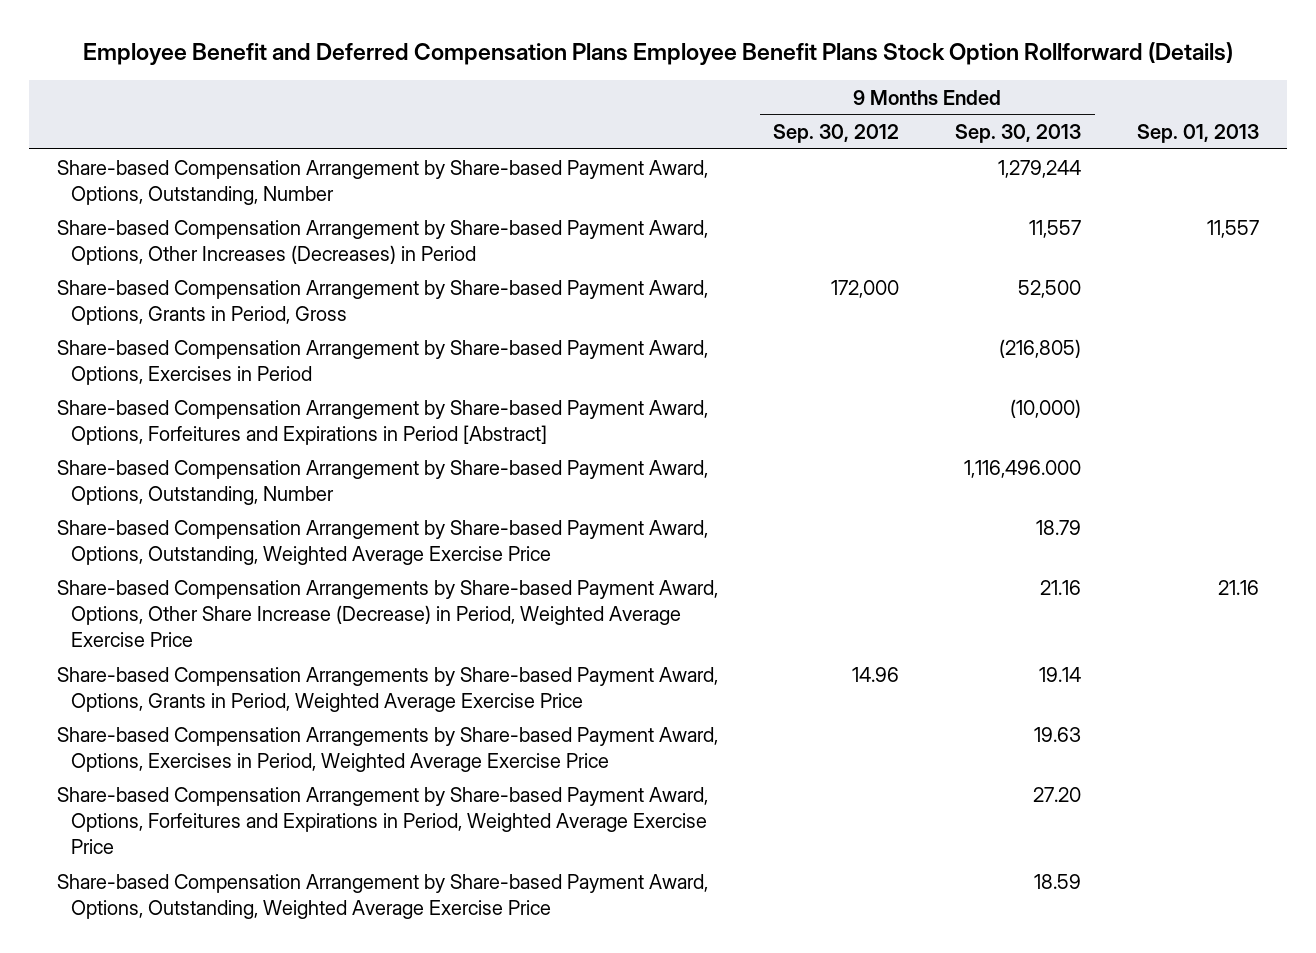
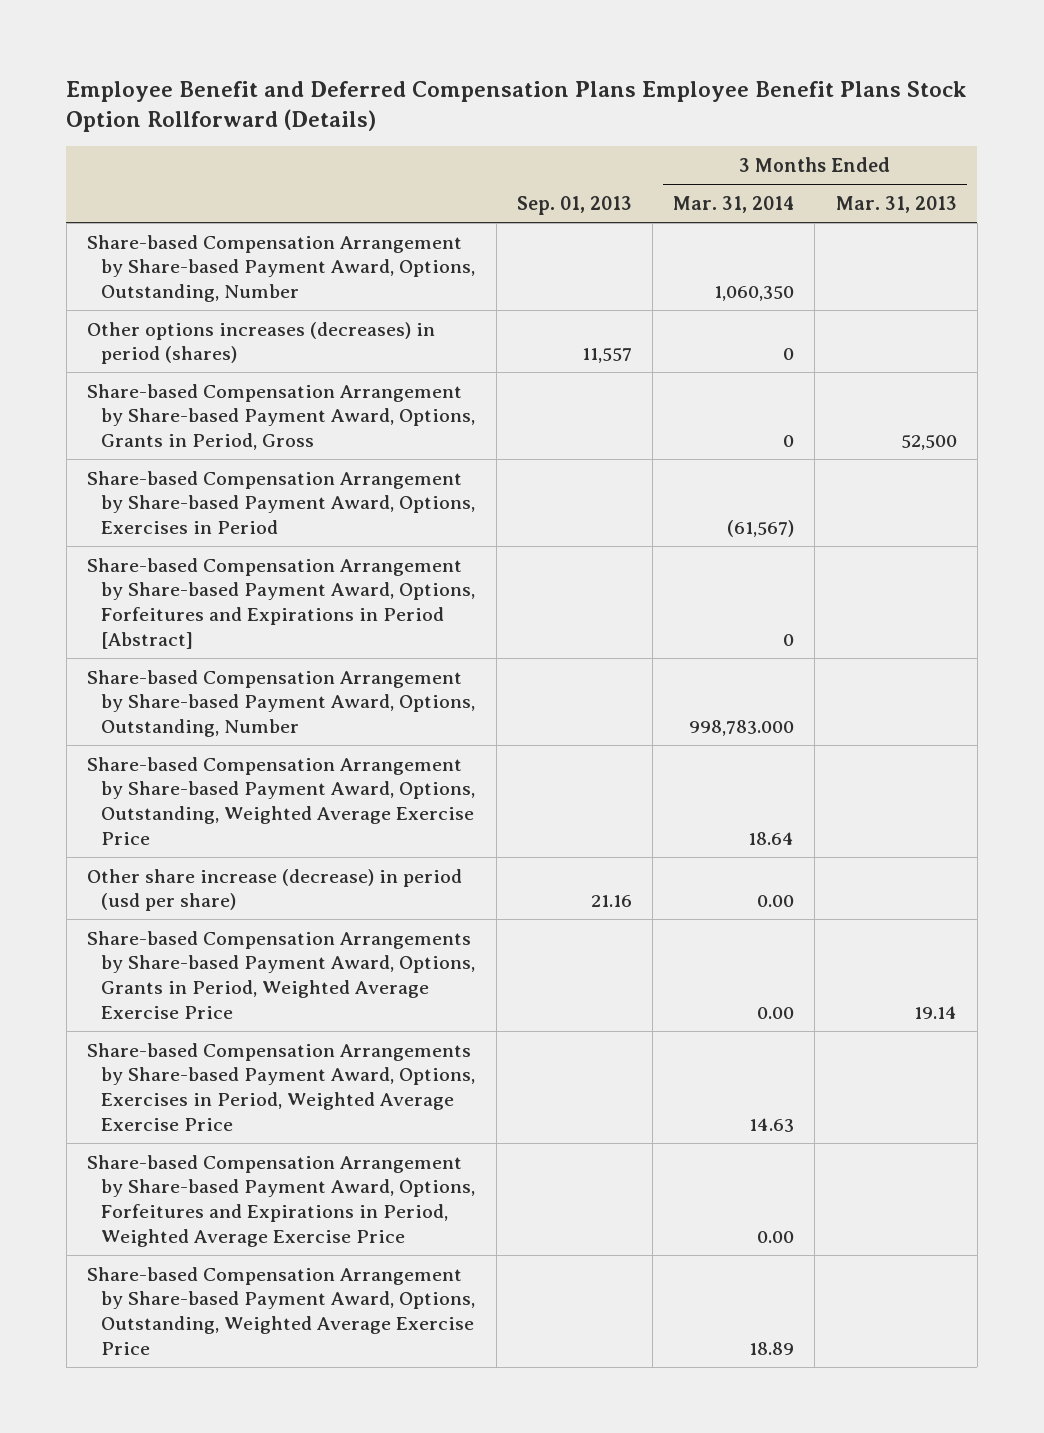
- | 9 Months Ended Sep. 30, 2012 | 9 Months Ended Sep. 30, 2013 | Sep. 01, 2013
+ | Sep. 01, 2013 | 3 Months Ended Mar. 31, 2014 | 3 Months Ended Mar. 31, 2013
- Share-based Compensation Arrangement by Share-based Payment Award, Options, Other Increases (Decreases) in Period | | 11,557 | 11,557
+ Other options increases (decreases) in period (shares) | 11,557 | 0 |
- Share-based Compensation Arrangements by Share-based Payment Award, Options, Other Share Increase (Decrease) in Period, Weighted Average Exercise Price | | 21.16 | 21.16
+ Other share increase (decrease) in period (usd per share) | 21.16 | 0.00 |

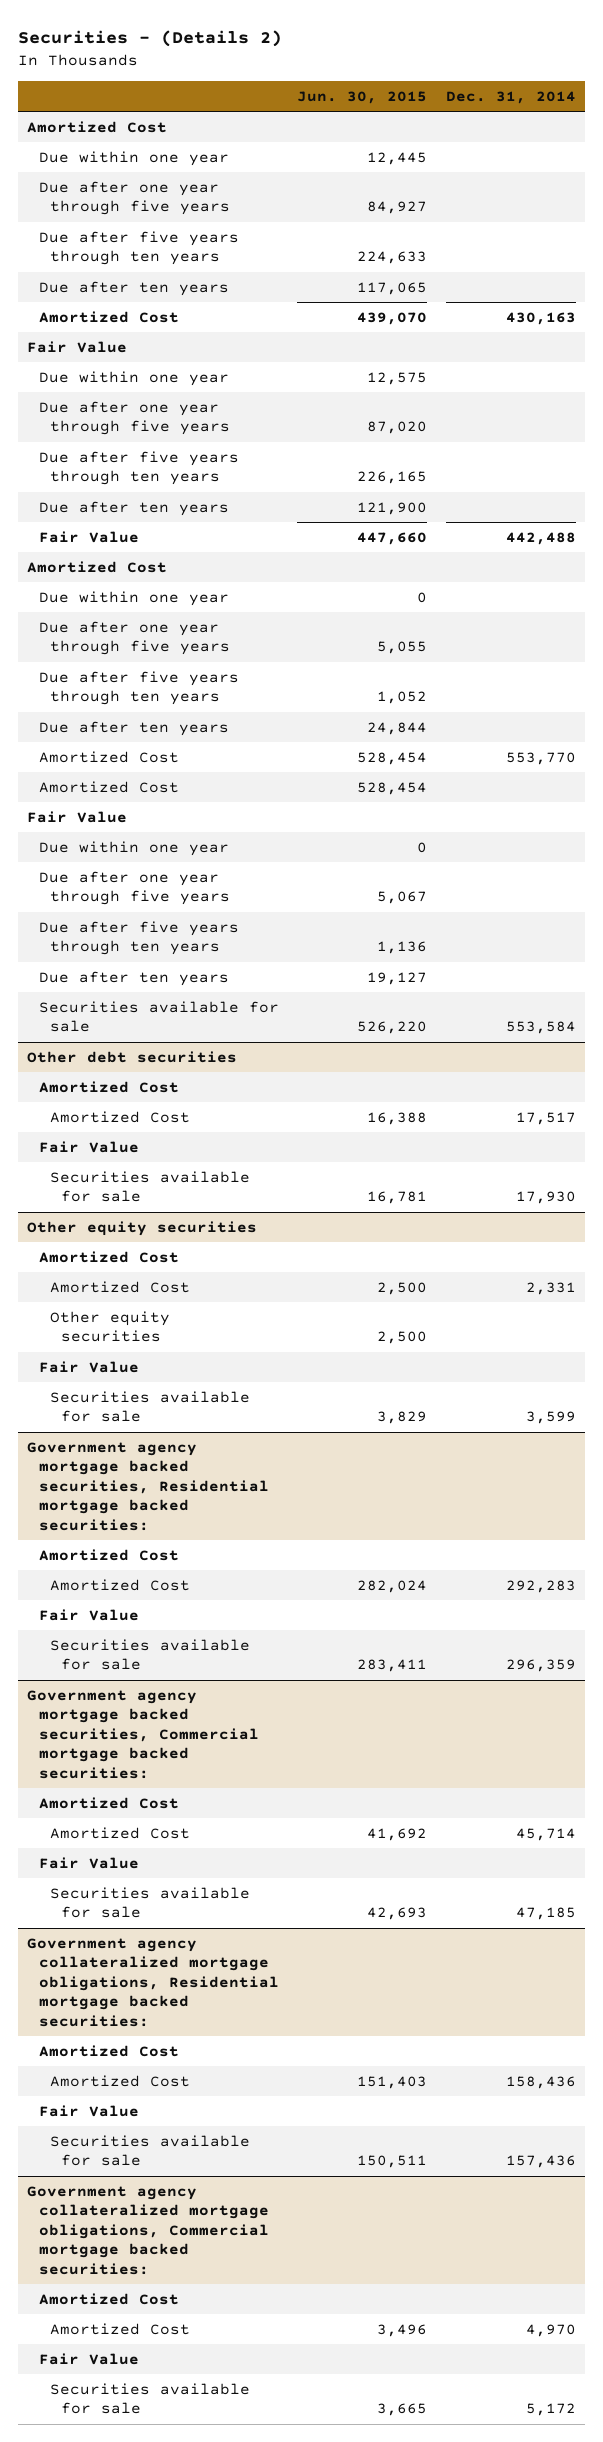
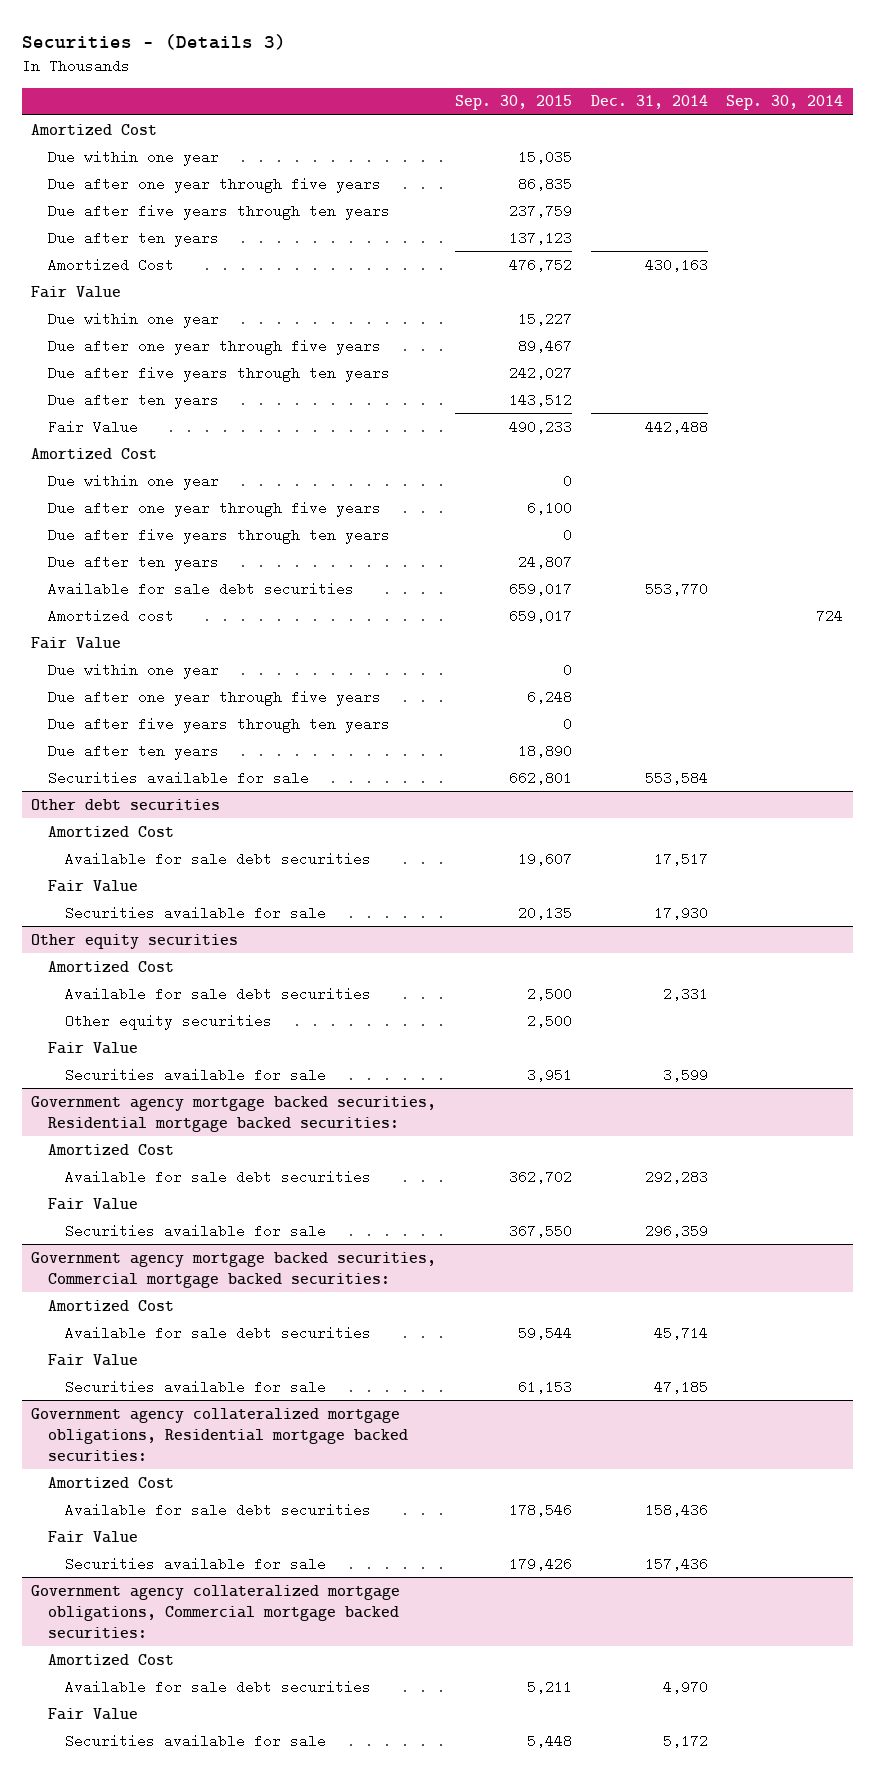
- Securities - (Details 2)
+ Securities - (Details 3)
- | Jun. 30, 2015 | Dec. 31, 2014
+ | Sep. 30, 2015 | Dec. 31, 2014 | Sep. 30, 2014
- Amortized Cost | 528,454 | 553,770
- Amortized Cost | 528,454 |
+ Available for sale debt securities | 659,017 | 553,770 |
+ Amortized cost | 659,017 | | 724
@ Other debt securities
- Amortized Cost | 16,388 | 17,517
+ Available for sale debt securities | 19,607 | 17,517 |
@ Other equity securities
- Amortized Cost | 2,500 | 2,331
+ Available for sale debt securities | 2,500 | 2,331 |
@ Government agency mortgage backed securities, Residential mortgage backed securities:
- Amortized Cost | 282,024 | 292,283
+ Available for sale debt securities | 362,702 | 292,283 |
@ Government agency mortgage backed securities, Commercial mortgage backed securities:
- Amortized Cost | 41,692 | 45,714
+ Available for sale debt securities | 59,544 | 45,714 |
@ Government agency collateralized mortgage obligations, Residential mortgage backed securities:
- Amortized Cost | 151,403 | 158,436
+ Available for sale debt securities | 178,546 | 158,436 |
@ Government agency collateralized mortgage obligations, Commercial mortgage backed securities:
- Amortized Cost | 3,496 | 4,970
+ Available for sale debt securities | 5,211 | 4,970 |

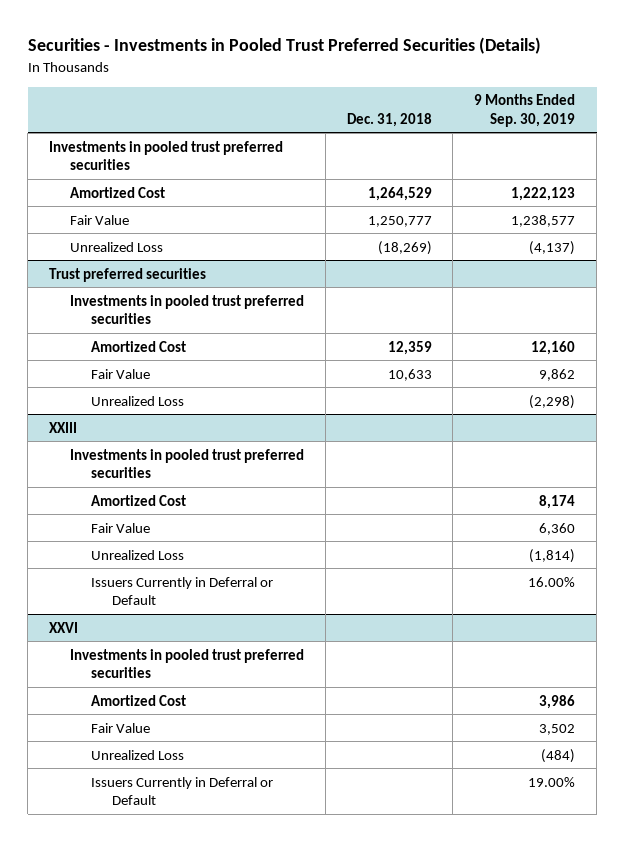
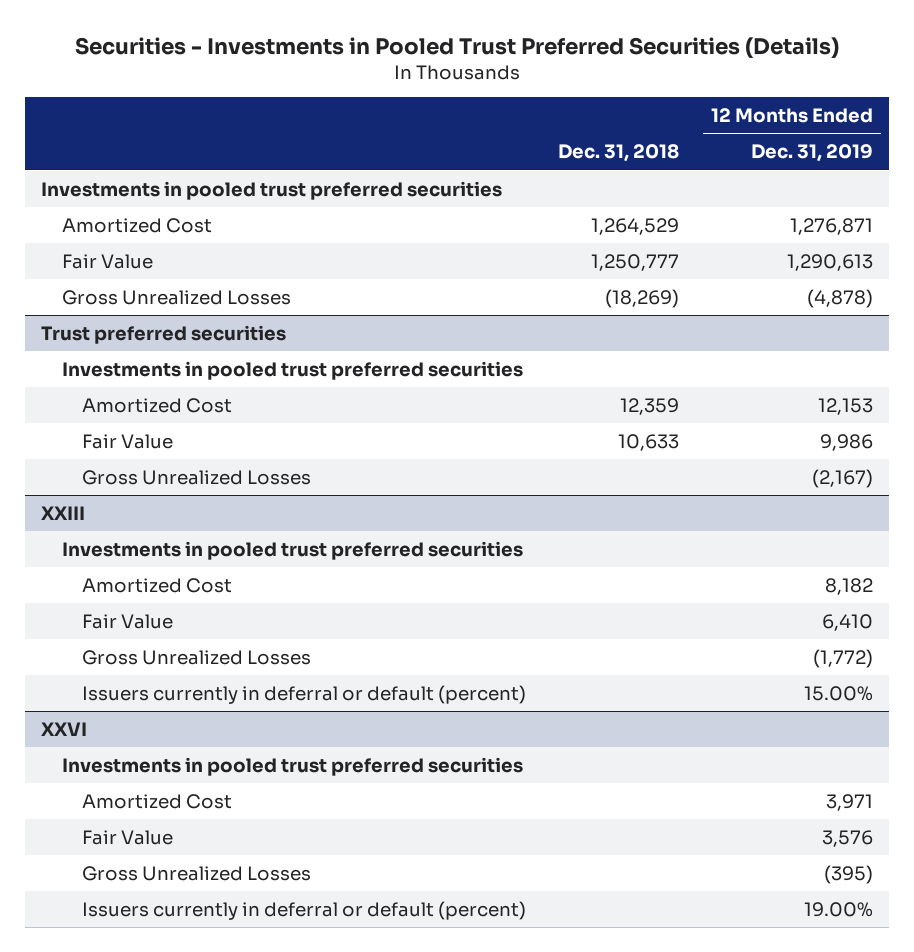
- | Dec. 31, 2018 | 9 Months Ended Sep. 30, 2019
+ | Dec. 31, 2018 | 12 Months Ended Dec. 31, 2019
- Unrealized Loss | (18,269) | (4,137)
+ Gross Unrealized Losses | (18,269) | (4,878)
@ Trust preferred securities
- Unrealized Loss | | (2,298)
+ Gross Unrealized Losses | | (2,167)
@ XXIII
- Unrealized Loss | | (1,814)
- Issuers Currently in Deferral or Default | | 16.00%
+ Gross Unrealized Losses | | (1,772)
+ Issuers currently in deferral or default (percent) | | 15.00%
@ XXVI
- Unrealized Loss | | (484)
- Issuers Currently in Deferral or Default | | 19.00%
+ Gross Unrealized Losses | | (395)
+ Issuers currently in deferral or default (percent) | | 19.00%

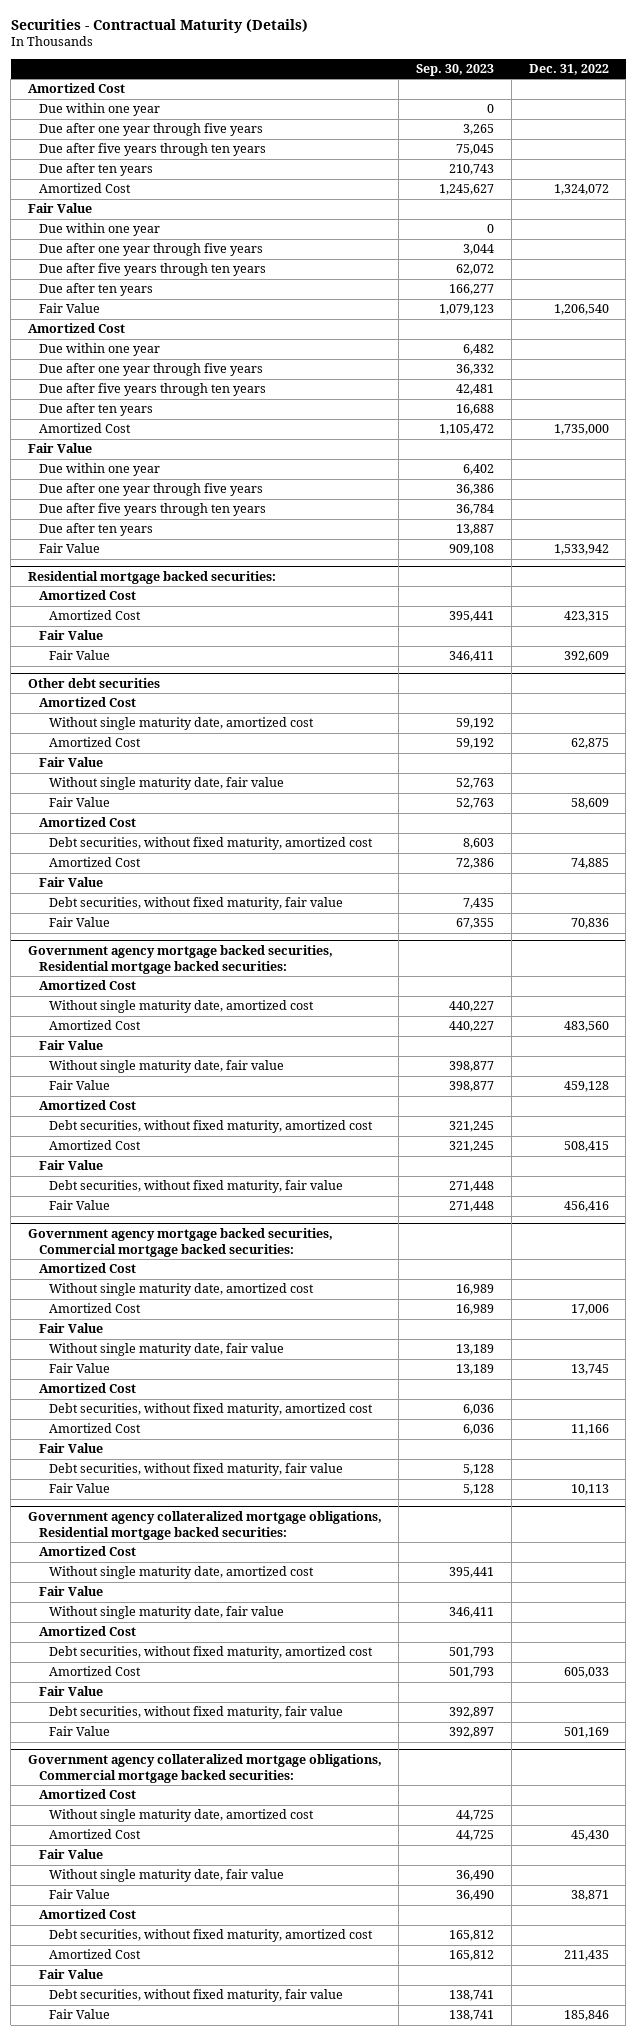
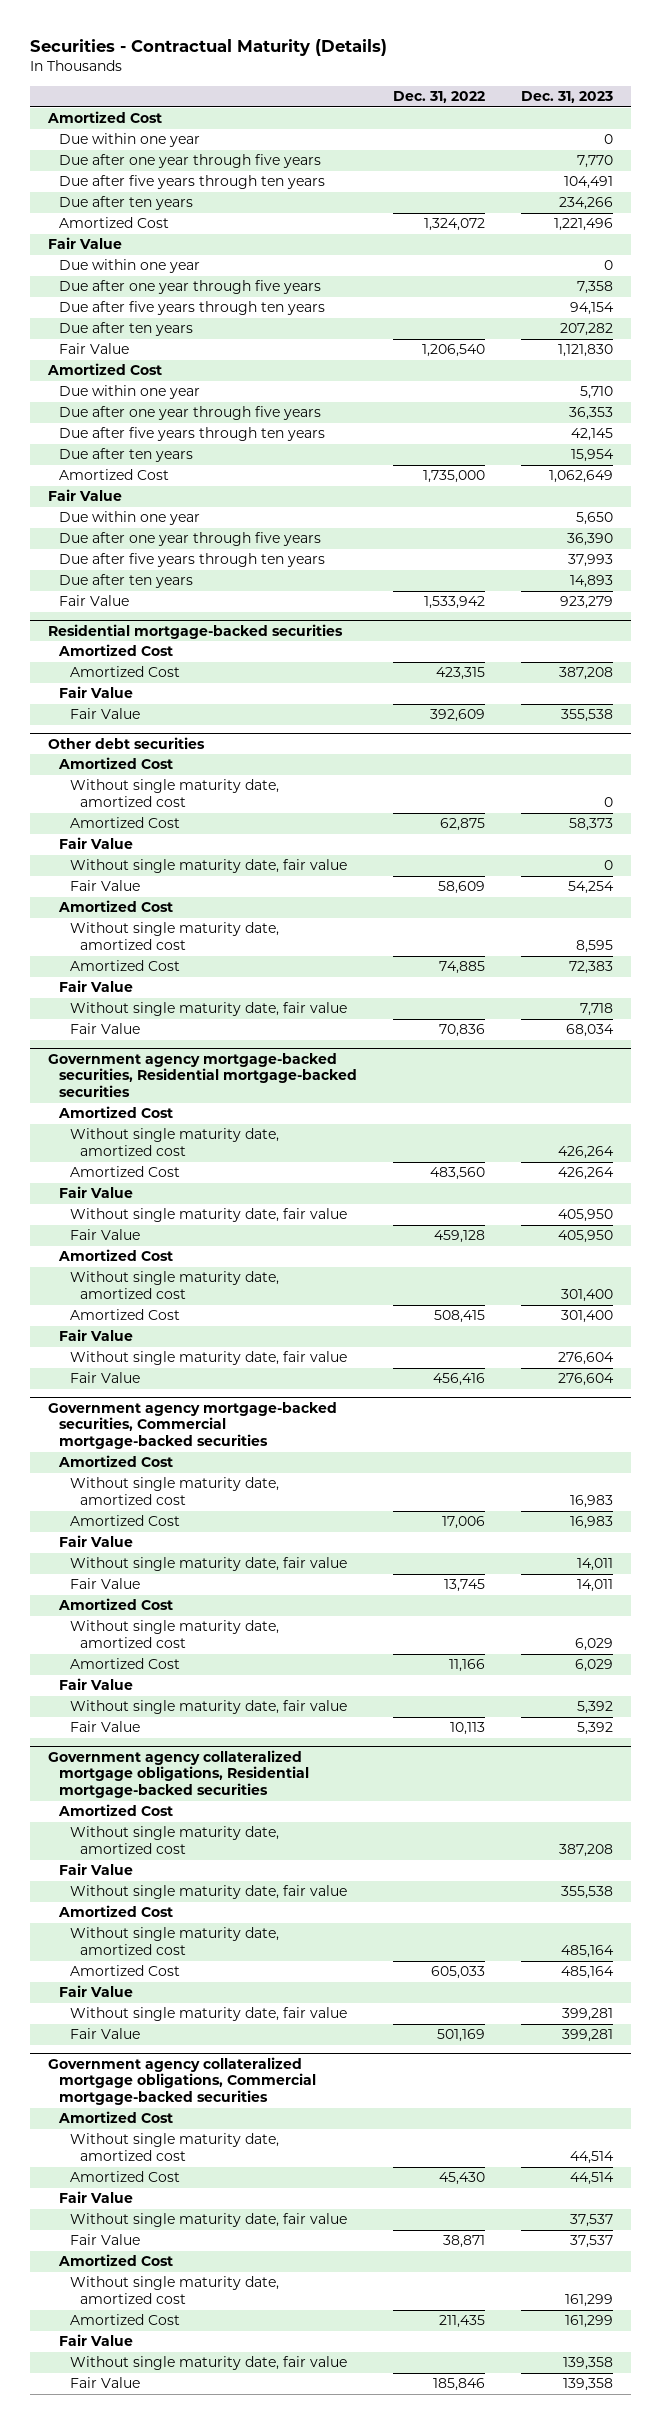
- | Sep. 30, 2023 | Dec. 31, 2022
+ | Dec. 31, 2022 | Dec. 31, 2023
- Residential mortgage backed securities:
+ Residential mortgage-backed securities
@ Other debt securities
- Debt securities, without fixed maturity, amortized cost | 8,603 |
+ Without single maturity date, amortized cost | | 8,595
- Debt securities, without fixed maturity, fair value | 7,435 |
+ Without single maturity date, fair value | | 7,718
- Government agency mortgage backed securities, Residential mortgage backed securities:
+ Government agency mortgage-backed securities, Residential mortgage-backed securities
- Debt securities, without fixed maturity, amortized cost | 321,245 |
+ Without single maturity date, amortized cost | | 301,400
- Debt securities, without fixed maturity, fair value | 271,448 |
+ Without single maturity date, fair value | | 276,604
- Government agency mortgage backed securities, Commercial mortgage backed securities:
+ Government agency mortgage-backed securities, Commercial mortgage-backed securities
- Debt securities, without fixed maturity, amortized cost | 6,036 |
+ Without single maturity date, amortized cost | | 6,029
- Debt securities, without fixed maturity, fair value | 5,128 |
+ Without single maturity date, fair value | | 5,392
- Government agency collateralized mortgage obligations, Residential mortgage backed securities:
+ Government agency collateralized mortgage obligations, Residential mortgage-backed securities
- Debt securities, without fixed maturity, amortized cost | 501,793 |
+ Without single maturity date, amortized cost | | 485,164
- Debt securities, without fixed maturity, fair value | 392,897 |
+ Without single maturity date, fair value | | 399,281
- Government agency collateralized mortgage obligations, Commercial mortgage backed securities:
+ Government agency collateralized mortgage obligations, Commercial mortgage-backed securities
- Debt securities, without fixed maturity, amortized cost | 165,812 |
+ Without single maturity date, amortized cost | | 161,299
- Debt securities, without fixed maturity, fair value | 138,741 |
+ Without single maturity date, fair value | | 139,358

